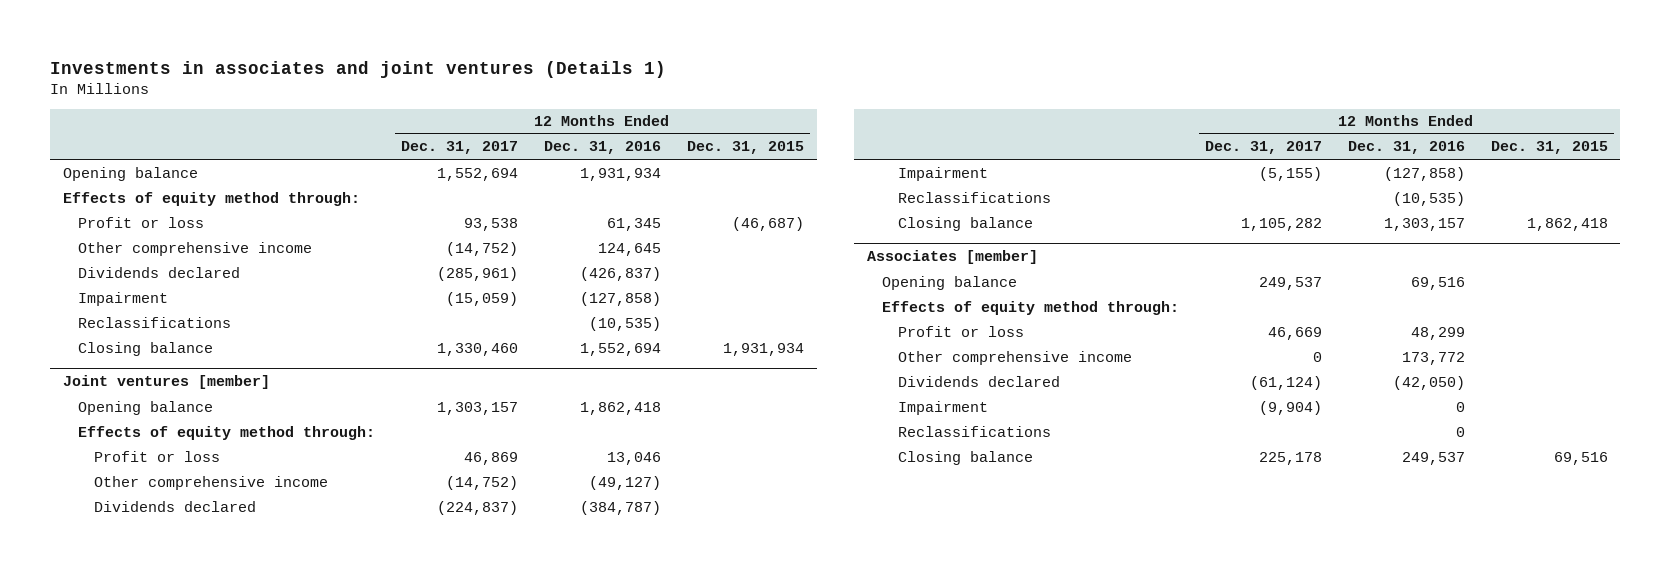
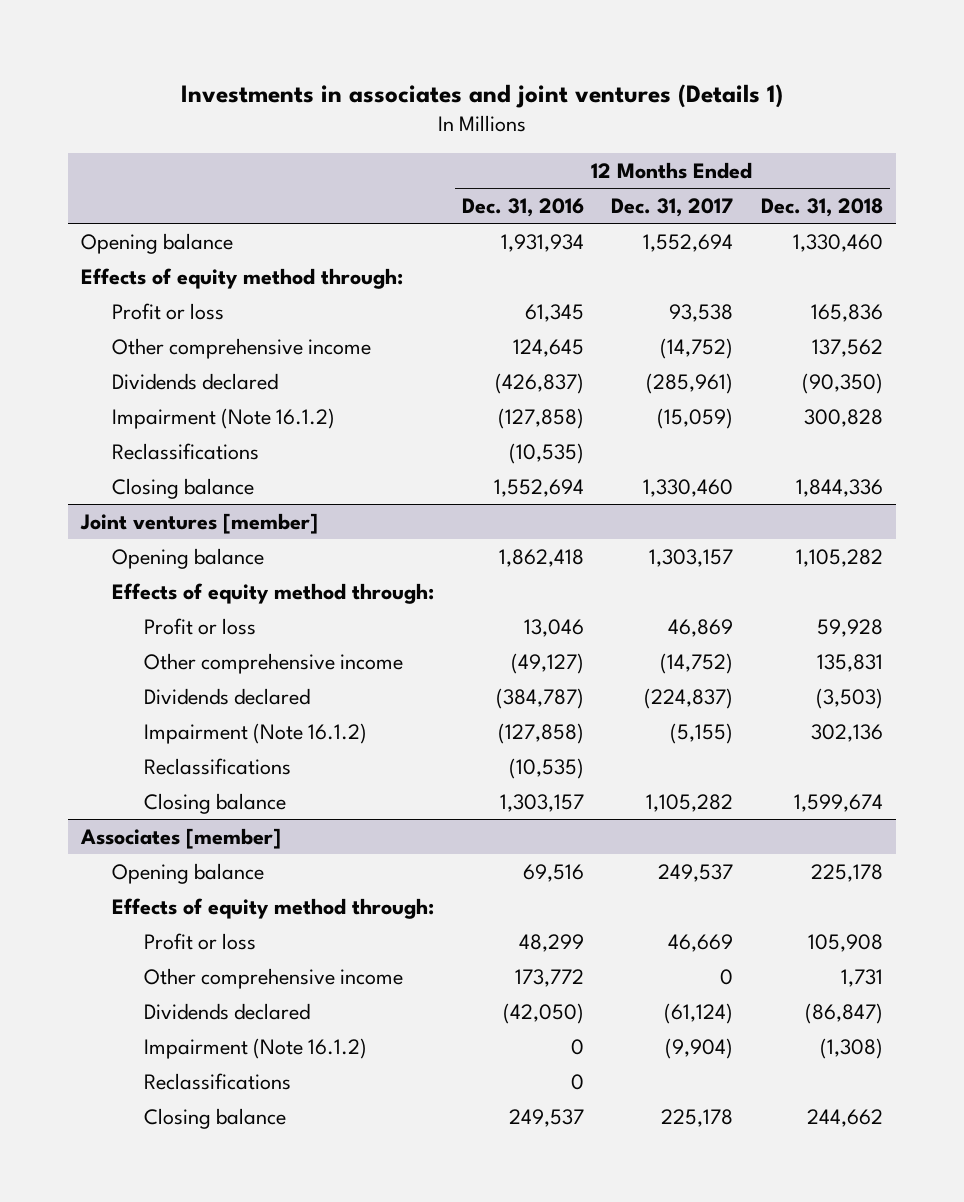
- | 12 Months Ended Dec. 31, 2017 | 12 Months Ended Dec. 31, 2016 | 12 Months Ended Dec. 31, 2015
+ | 12 Months Ended Dec. 31, 2016 | 12 Months Ended Dec. 31, 2017 | 12 Months Ended Dec. 31, 2018
- Impairment | (15,059) | (127,858) |
+ Impairment (Note 16.1.2) | (127,858) | (15,059) | 300,828
@ Joint ventures [member]
- Impairment | (5,155) | (127,858) |
+ Impairment (Note 16.1.2) | (127,858) | (5,155) | 302,136
@ Associates [member]
- Impairment | (9,904) | 0 |
+ Impairment (Note 16.1.2) | 0 | (9,904) | (1,308)

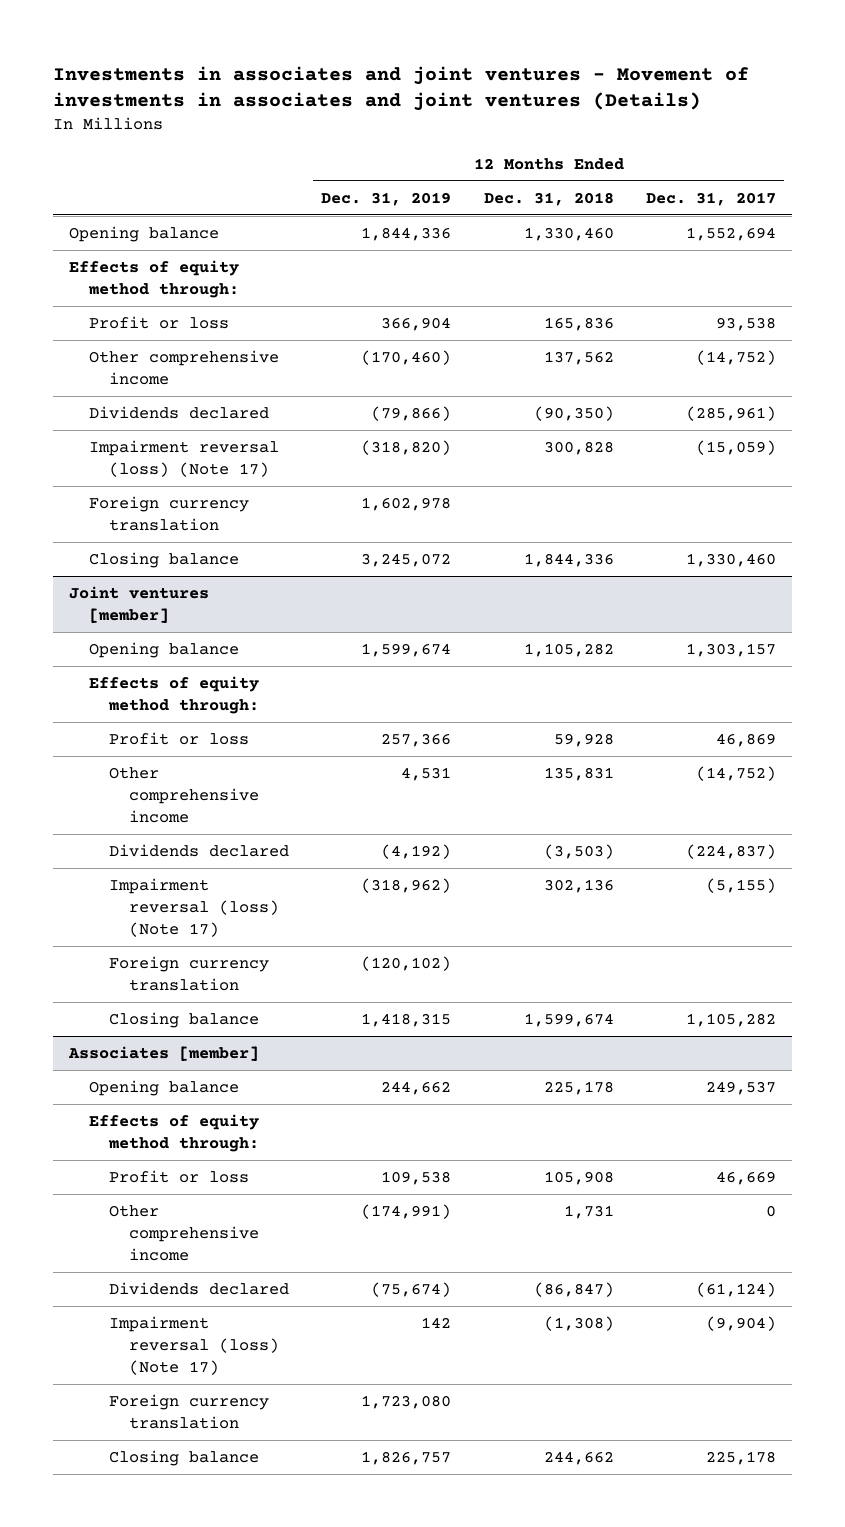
- Investments in associates and joint ventures (Details 1)
+ Investments in associates and joint ventures - Movement of investments in associates and joint ventures (Details)
- | 12 Months Ended Dec. 31, 2016 | 12 Months Ended Dec. 31, 2017 | 12 Months Ended Dec. 31, 2018
+ | 12 Months Ended Dec. 31, 2019 | 12 Months Ended Dec. 31, 2018 | 12 Months Ended Dec. 31, 2017
- Impairment (Note 16.1.2) | (127,858) | (15,059) | 300,828
- Reclassifications | (10,535) | |
+ Impairment reversal (loss) (Note 17) | (318,820) | 300,828 | (15,059)
+ Foreign currency translation | 1,602,978 | |
@ Joint ventures [member]
- Impairment (Note 16.1.2) | (127,858) | (5,155) | 302,136
- Reclassifications | (10,535) | |
+ Impairment reversal (loss) (Note 17) | (318,962) | 302,136 | (5,155)
+ Foreign currency translation | (120,102) | |
@ Associates [member]
- Impairment (Note 16.1.2) | 0 | (9,904) | (1,308)
- Reclassifications | 0 | |
+ Impairment reversal (loss) (Note 17) | 142 | (1,308) | (9,904)
+ Foreign currency translation | 1,723,080 | |

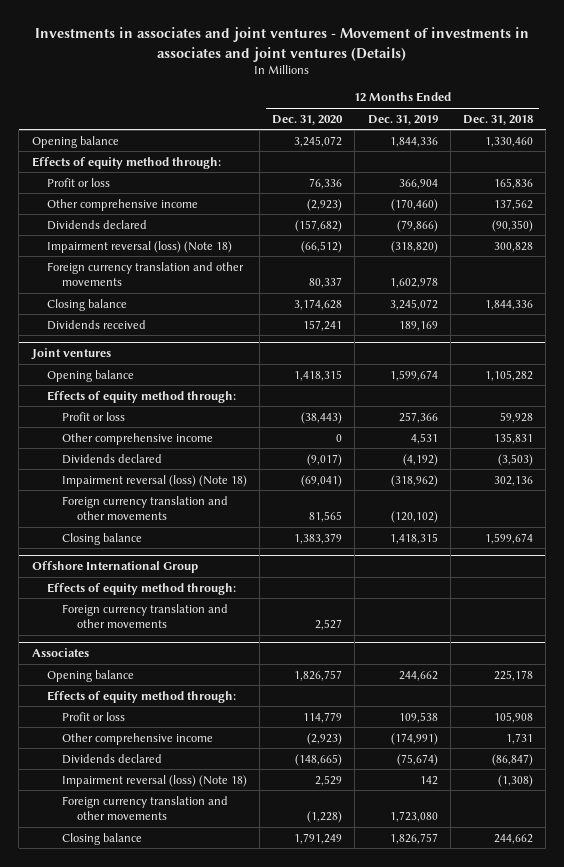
- | 12 Months Ended Dec. 31, 2019 | 12 Months Ended Dec. 31, 2018 | 12 Months Ended Dec. 31, 2017
+ | 12 Months Ended Dec. 31, 2020 | 12 Months Ended Dec. 31, 2019 | 12 Months Ended Dec. 31, 2018
- Impairment reversal (loss) (Note 17) | (318,820) | 300,828 | (15,059)
- Foreign currency translation | 1,602,978 | |
+ Impairment reversal (loss) (Note 18) | (66,512) | (318,820) | 300,828
+ Foreign currency translation and other movements | 80,337 | 1,602,978 |
- Joint ventures [member]
+ Dividends received | 157,241 | 189,169 |
+ Joint ventures
- Impairment reversal (loss) (Note 17) | (318,962) | 302,136 | (5,155)
- Foreign currency translation | (120,102) | |
+ Impairment reversal (loss) (Note 18) | (69,041) | (318,962) | 302,136
+ Foreign currency translation and other movements | 81,565 | (120,102) |
- Associates [member]
+ Offshore International Group
+ Effects of equity method through:
+ Foreign currency translation and other movements | 2,527 | |
+ Associates
- Impairment reversal (loss) (Note 17) | 142 | (1,308) | (9,904)
- Foreign currency translation | 1,723,080 | |
+ Impairment reversal (loss) (Note 18) | 2,529 | 142 | (1,308)
+ Foreign currency translation and other movements | (1,228) | 1,723,080 |

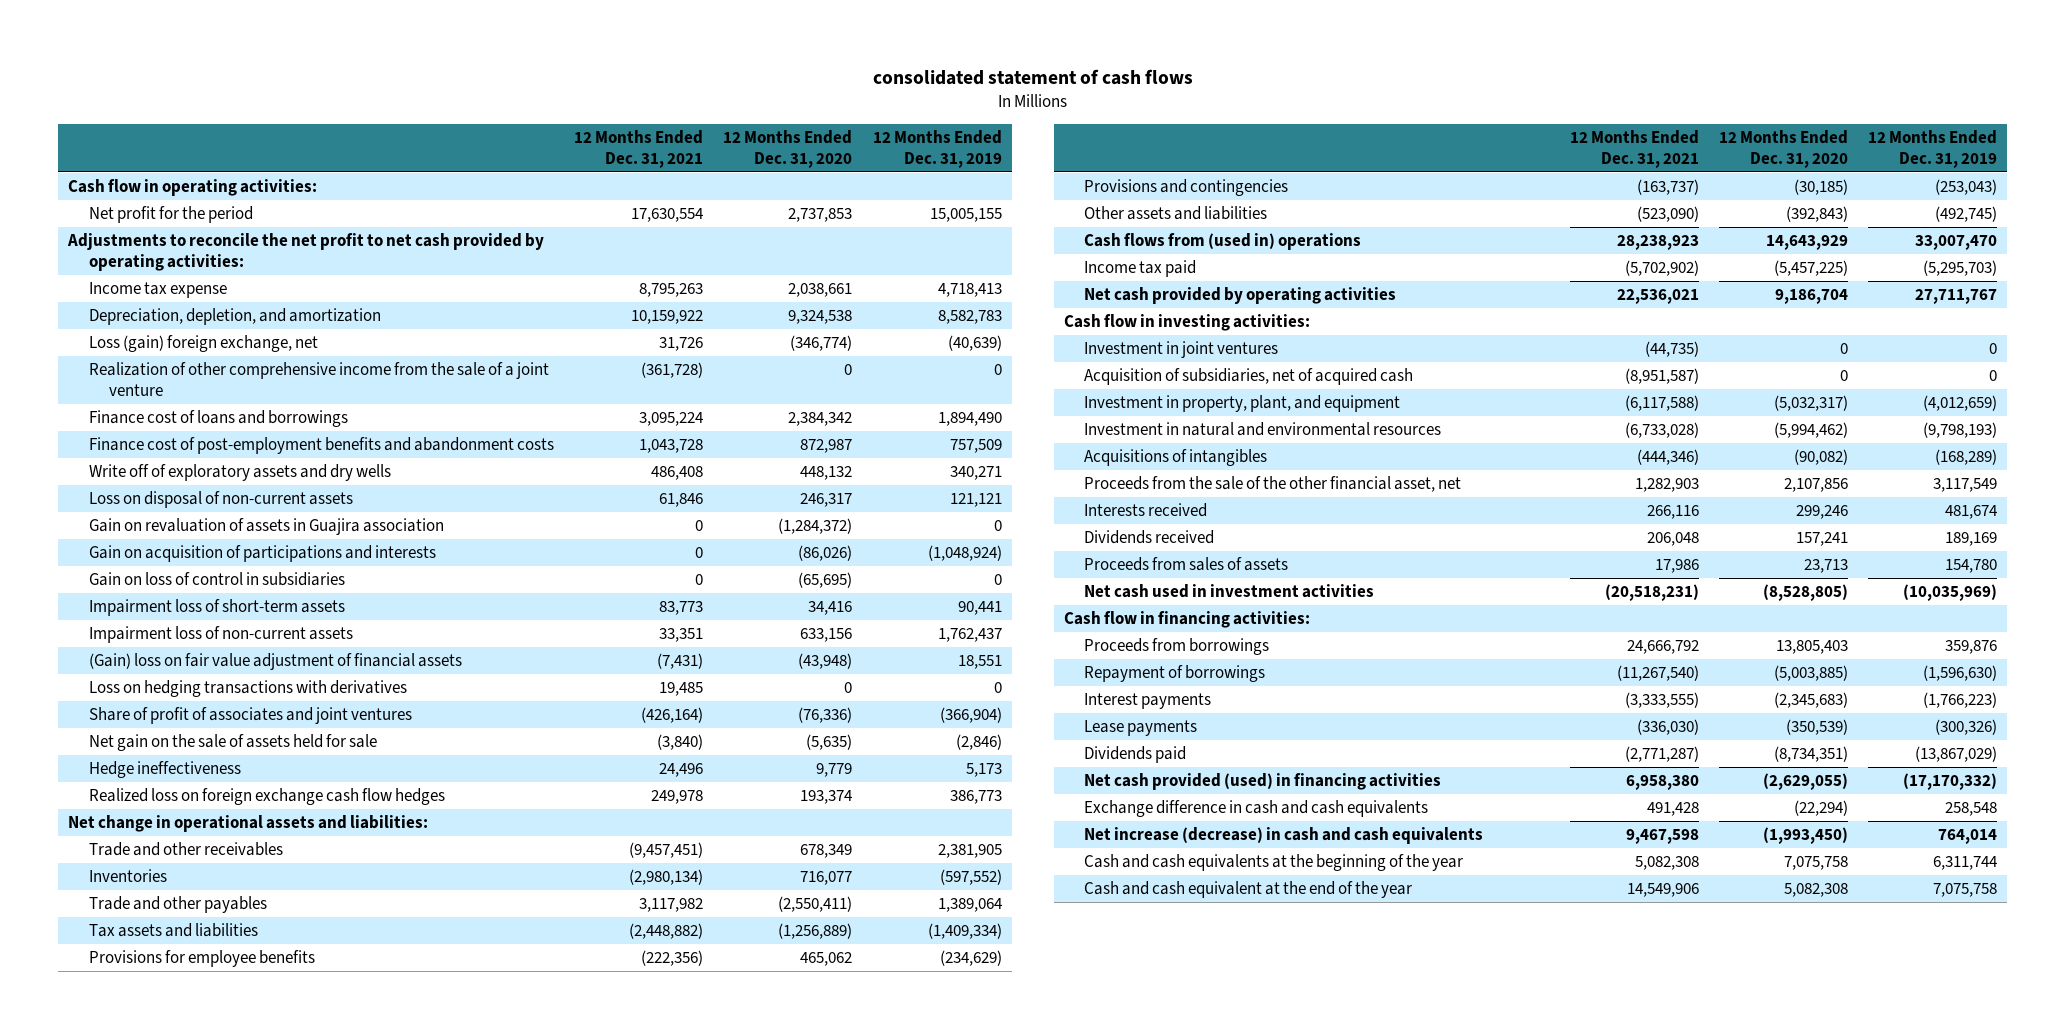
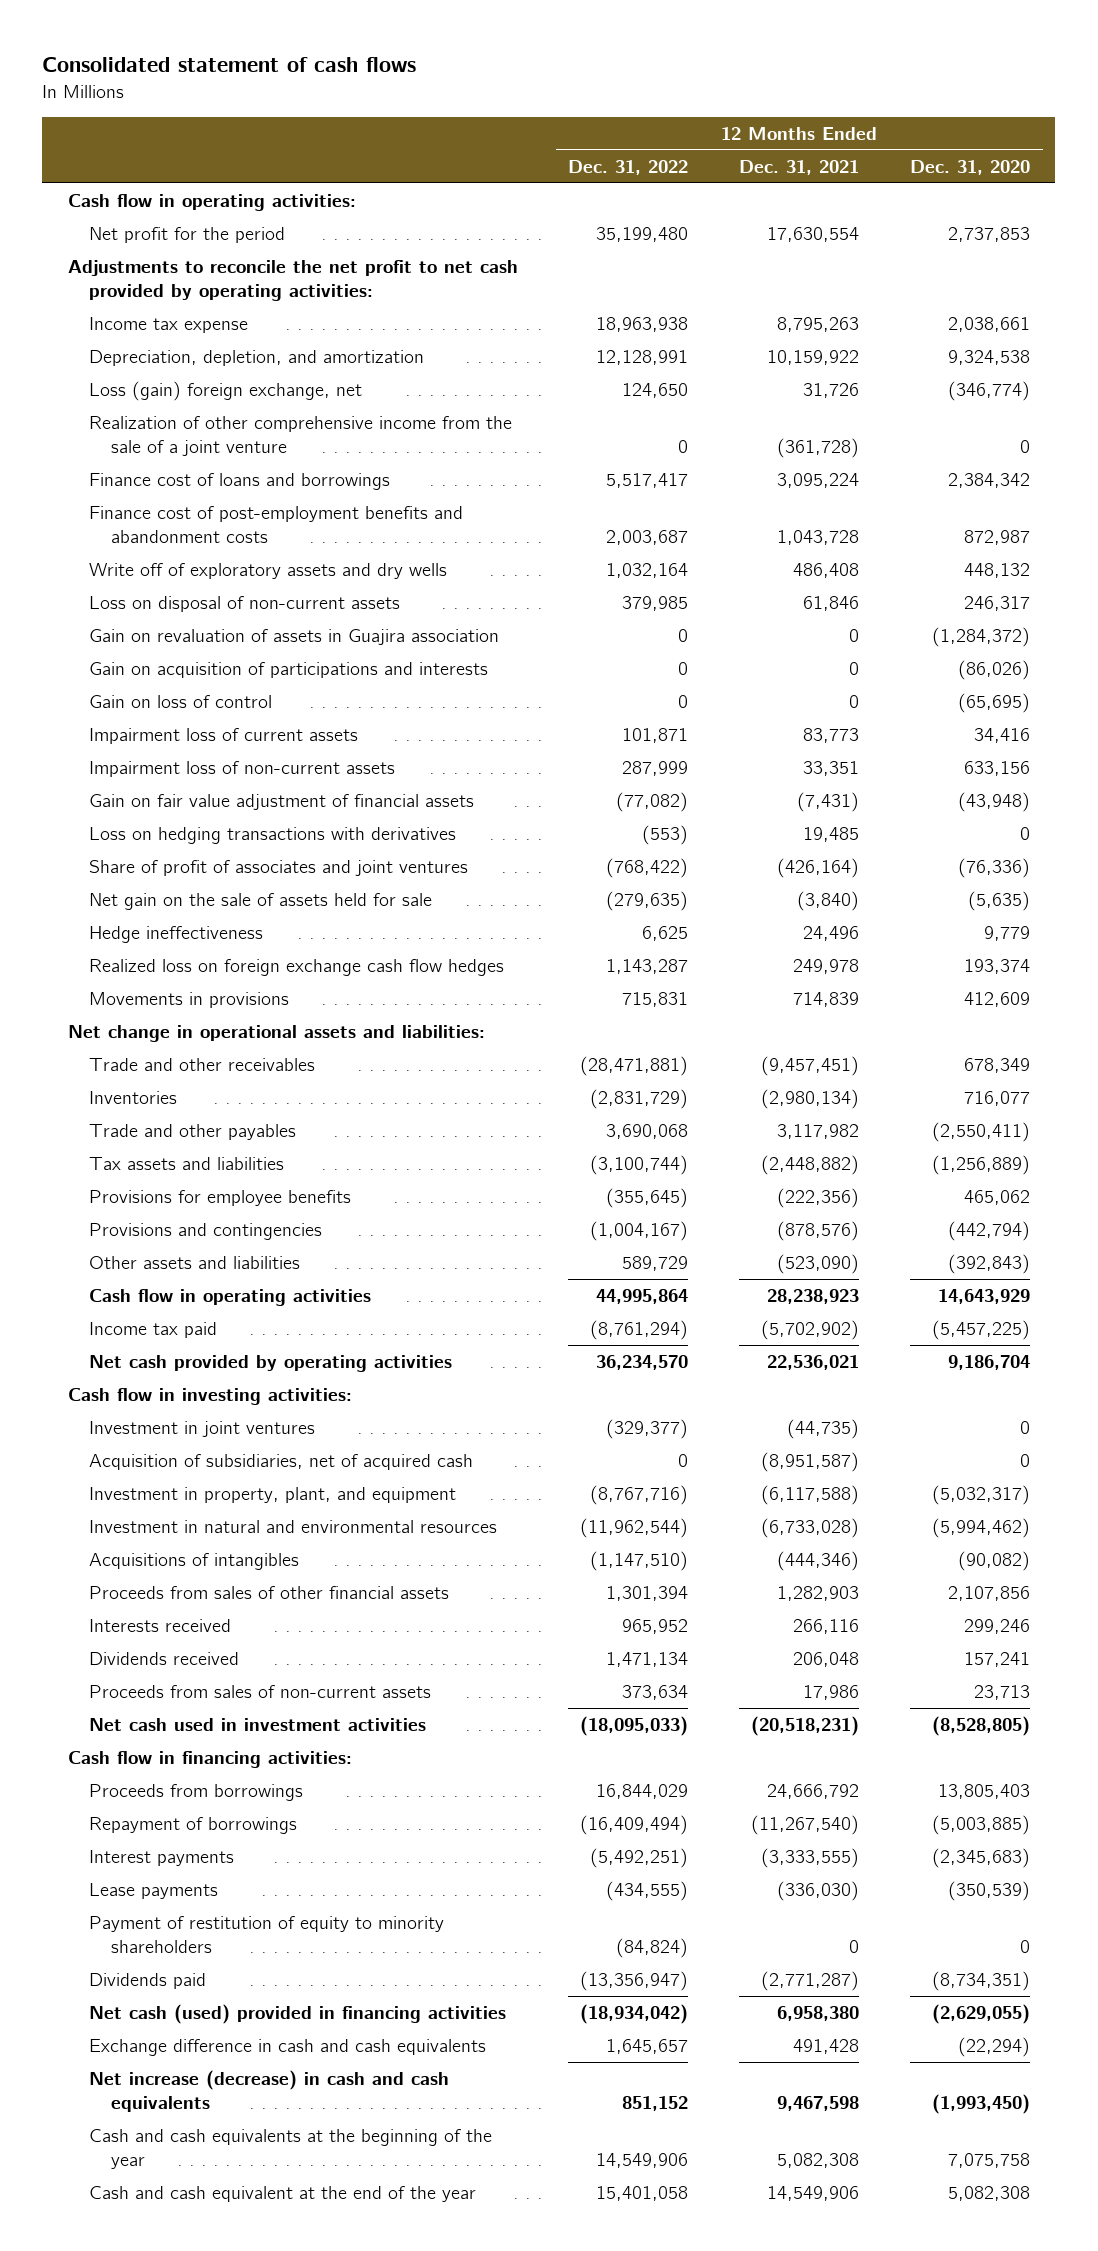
- consolidated statement of cash flows
+ Consolidated statement of cash flows
- | 12 Months Ended Dec. 31, 2021 | 12 Months Ended Dec. 31, 2020 | 12 Months Ended Dec. 31, 2019
+ | 12 Months Ended Dec. 31, 2022 | 12 Months Ended Dec. 31, 2021 | 12 Months Ended Dec. 31, 2020
- Gain on loss of control in subsidiaries | 0 | (65,695) | 0
- Impairment loss of short-term assets | 83,773 | 34,416 | 90,441
+ Gain on loss of control | 0 | 0 | (65,695)
+ Impairment loss of current assets | 101,871 | 83,773 | 34,416
- (Gain) loss on fair value adjustment of financial assets | (7,431) | (43,948) | 18,551
+ Gain on fair value adjustment of financial assets | (77,082) | (7,431) | (43,948)
+ Movements in provisions | 715,831 | 714,839 | 412,609
- Provisions and contingencies | (163,737) | (30,185) | (253,043)
+ Provisions and contingencies | (1,004,167) | (878,576) | (442,794)
- Cash flows from (used in) operations | 28,238,923 | 14,643,929 | 33,007,470
+ Cash flow in operating activities | 44,995,864 | 28,238,923 | 14,643,929
- Proceeds from the sale of the other financial asset, net | 1,282,903 | 2,107,856 | 3,117,549
+ Proceeds from sales of other financial assets | 1,301,394 | 1,282,903 | 2,107,856
- Proceeds from sales of assets | 17,986 | 23,713 | 154,780
+ Proceeds from sales of non-current assets | 373,634 | 17,986 | 23,713
+ Payment of restitution of equity to minority shareholders | (84,824) | 0 | 0
- Net cash provided (used) in financing activities | 6,958,380 | (2,629,055) | (17,170,332)
+ Net cash (used) provided in financing activities | (18,934,042) | 6,958,380 | (2,629,055)

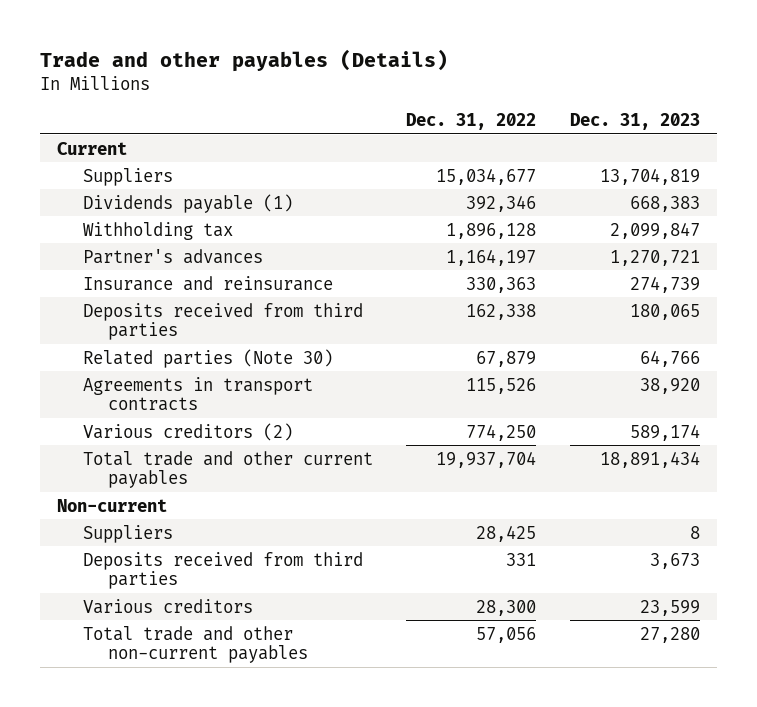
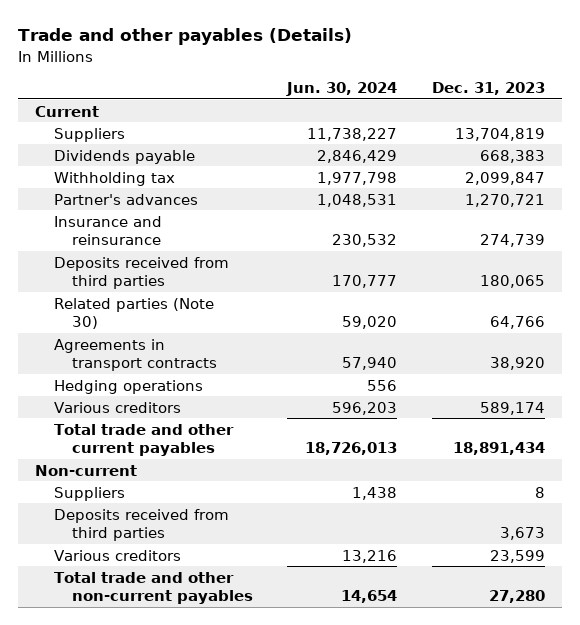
- | Dec. 31, 2022 | Dec. 31, 2023
+ | Jun. 30, 2024 | Dec. 31, 2023
- Dividends payable (1) | 392,346 | 668,383
+ Dividends payable | 2,846,429 | 668,383
- Various creditors (2) | 774,250 | 589,174
+ Hedging operations | 556 |
+ Various creditors | 596,203 | 589,174

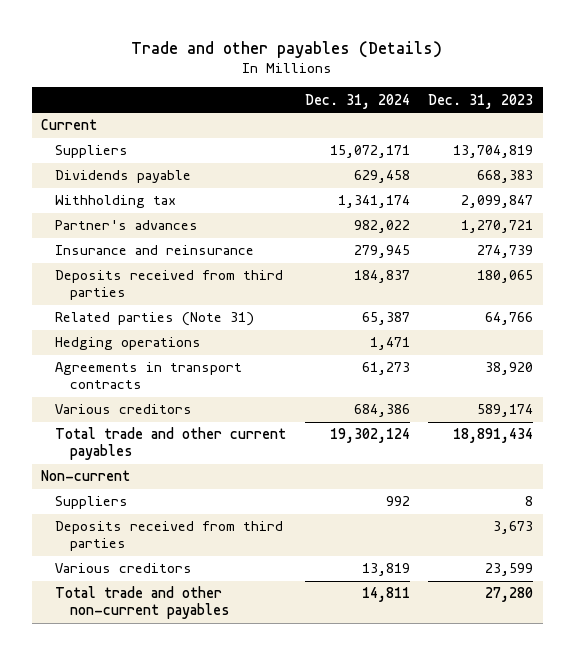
- | Jun. 30, 2024 | Dec. 31, 2023
+ | Dec. 31, 2024 | Dec. 31, 2023
- Related parties (Note 30) | 59,020 | 64,766
+ Related parties (Note 31) | 65,387 | 64,766
moved down: Agreements in transport contracts | 61,273 | 38,920

